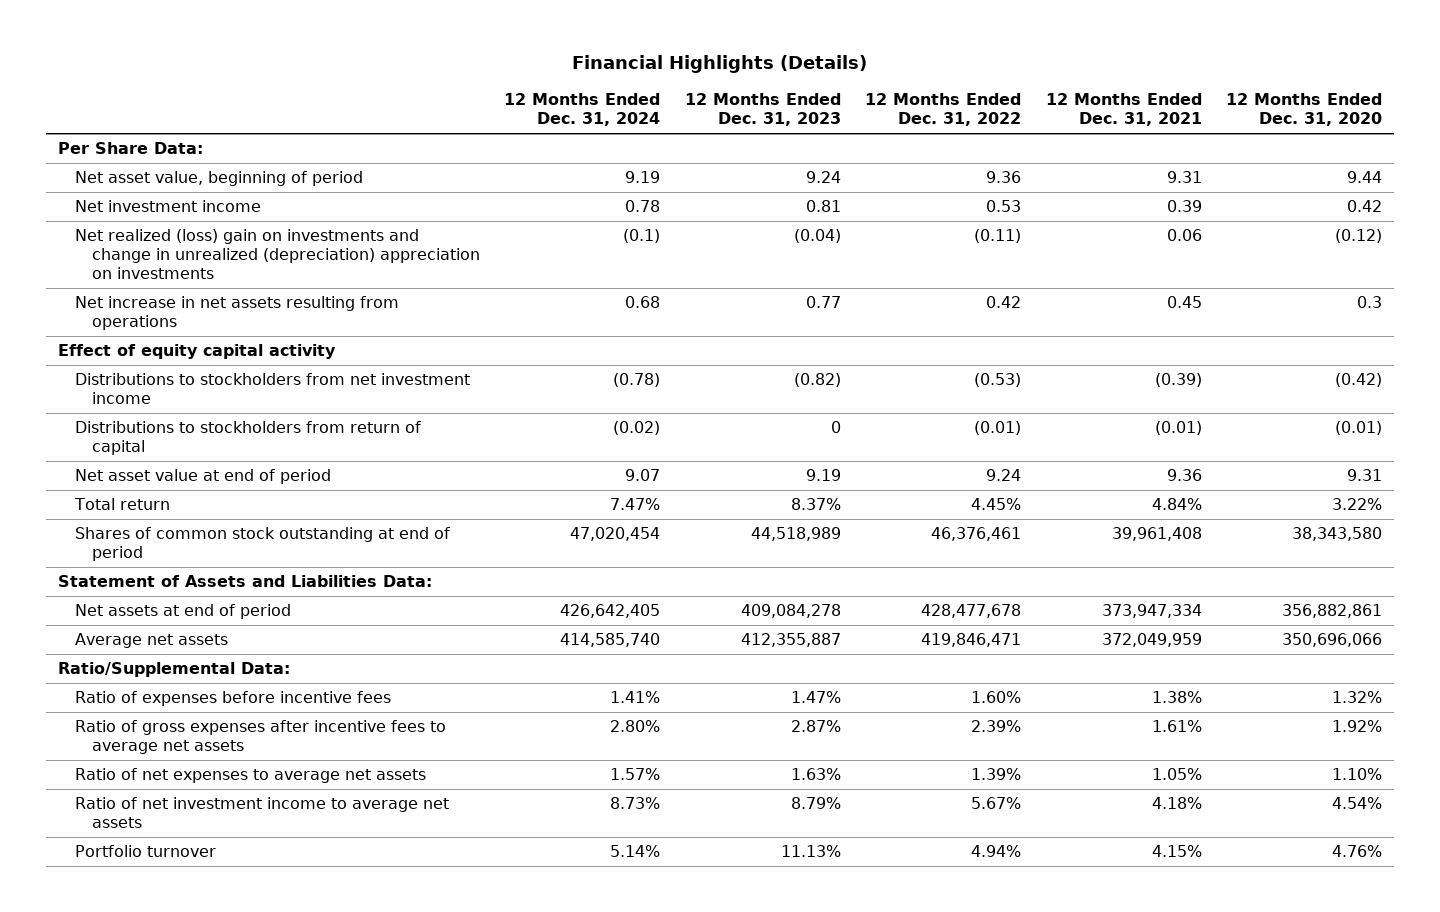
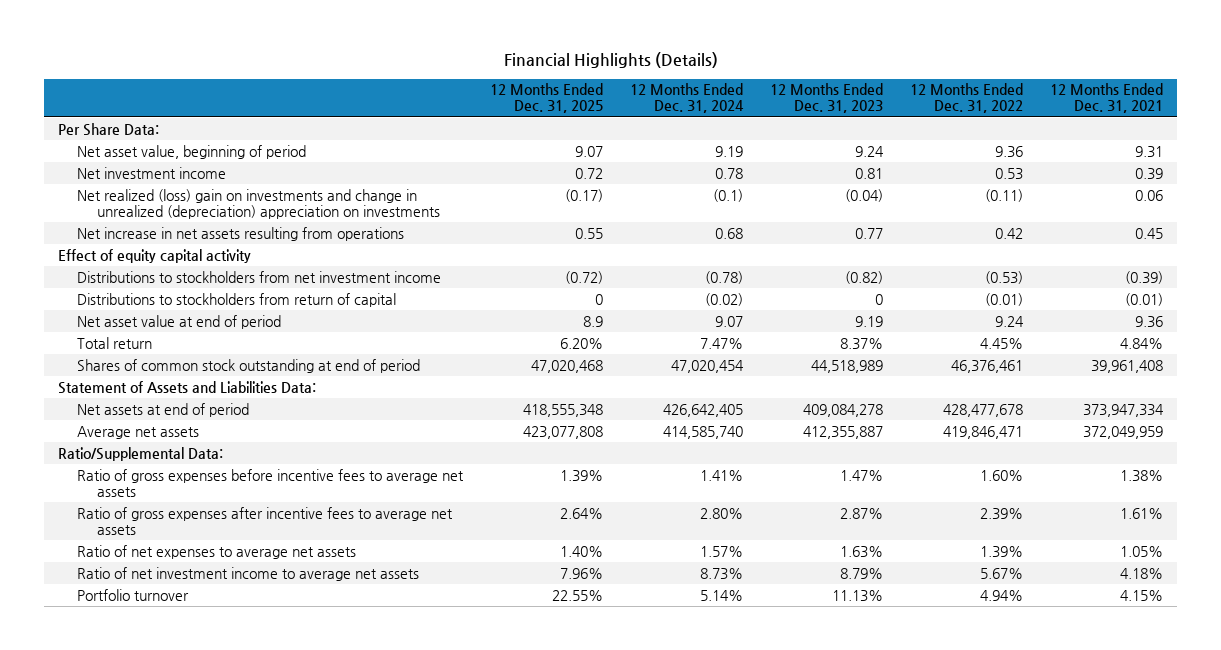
- | 12 Months Ended Dec. 31, 2024 | 12 Months Ended Dec. 31, 2023 | 12 Months Ended Dec. 31, 2022 | 12 Months Ended Dec. 31, 2021 | 12 Months Ended Dec. 31, 2020
+ | 12 Months Ended Dec. 31, 2025 | 12 Months Ended Dec. 31, 2024 | 12 Months Ended Dec. 31, 2023 | 12 Months Ended Dec. 31, 2022 | 12 Months Ended Dec. 31, 2021
- Ratio of expenses before incentive fees | 1.41% | 1.47% | 1.60% | 1.38% | 1.32%
+ Ratio of gross expenses before incentive fees to average net assets | 1.39% | 1.41% | 1.47% | 1.60% | 1.38%

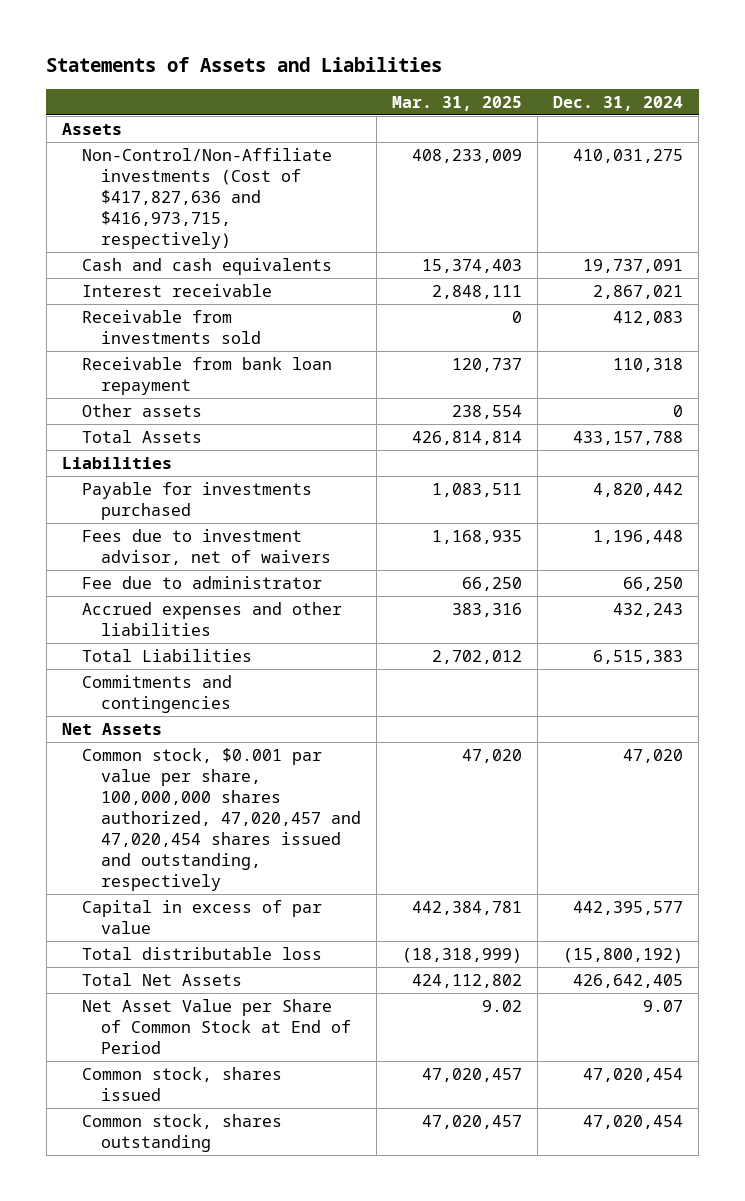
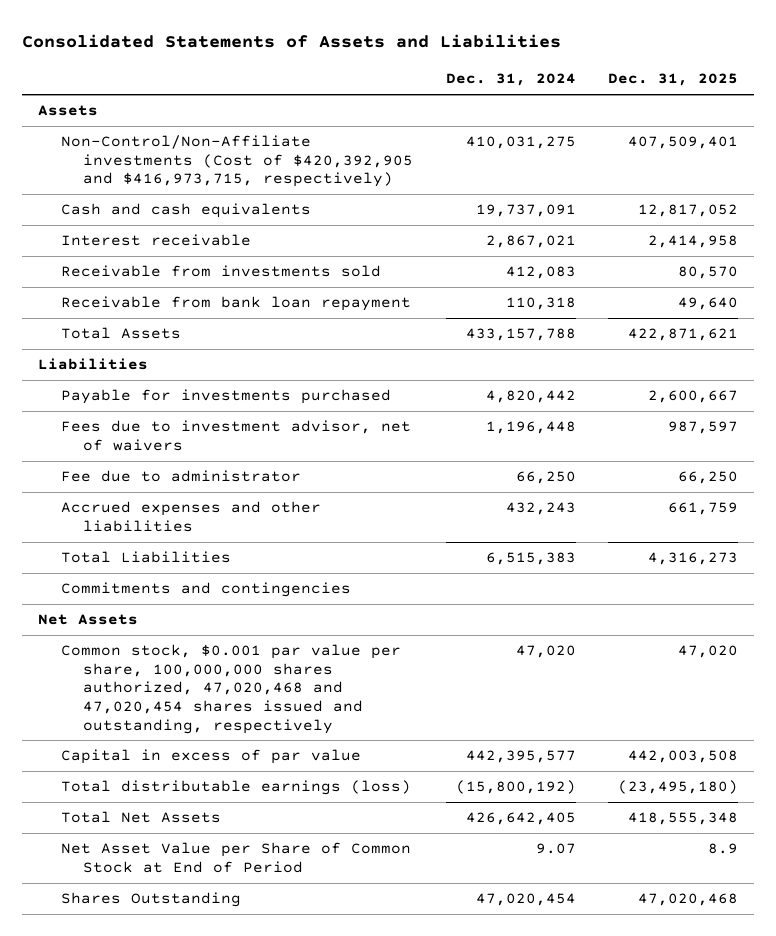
- Statements of Assets and Liabilities
+ Consolidated Statements of Assets and Liabilities
- | Mar. 31, 2025 | Dec. 31, 2024
+ | Dec. 31, 2024 | Dec. 31, 2025
- Non-Control/Non-Affiliate investments (Cost of $417,827,636 and $416,973,715, respectively) | 408,233,009 | 410,031,275
+ Non-Control/Non-Affiliate investments (Cost of $420,392,905 and $416,973,715, respectively) | 410,031,275 | 407,509,401
- Other assets | 238,554 | 0
- Common stock, $0.001 par value per share, 100,000,000 shares authorized, 47,020,457 and 47,020,454 shares issued and outstanding, respectively | 47,020 | 47,020
+ Common stock, $0.001 par value per share, 100,000,000 shares authorized, 47,020,468 and 47,020,454 shares issued and outstanding, respectively | 47,020 | 47,020
- Total distributable loss | (18,318,999) | (15,800,192)
+ Total distributable earnings (loss) | (15,800,192) | (23,495,180)
- Common stock, shares issued | 47,020,457 | 47,020,454
- Common stock, shares outstanding | 47,020,457 | 47,020,454
+ Shares Outstanding | 47,020,454 | 47,020,468

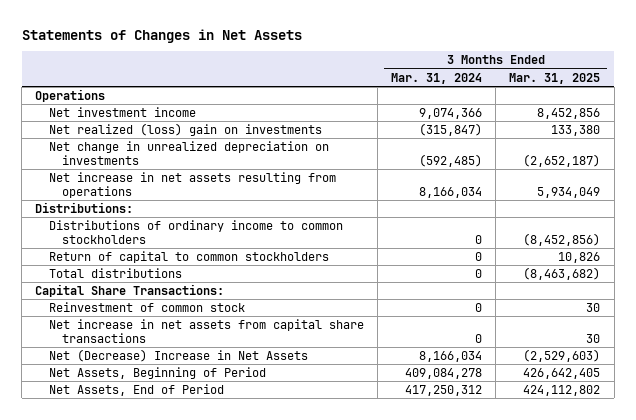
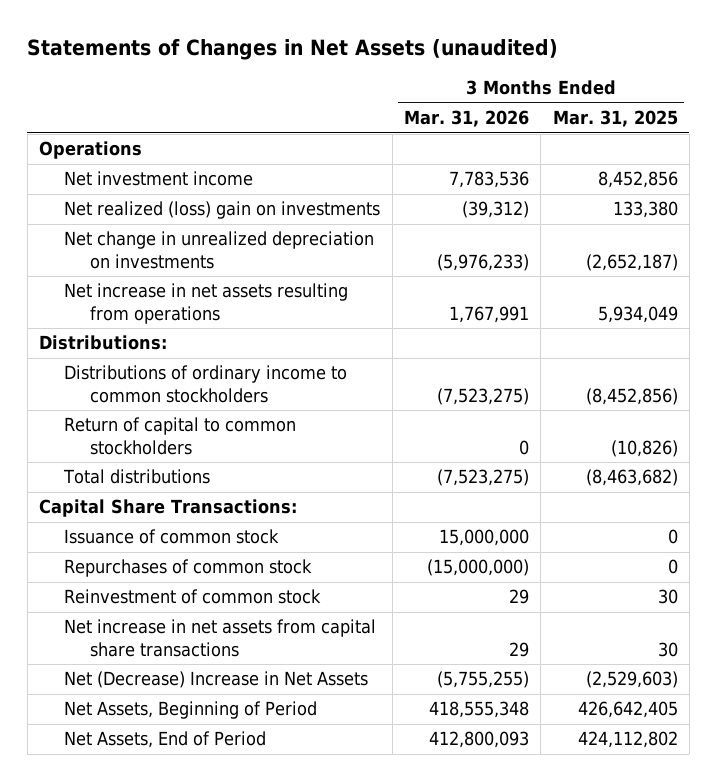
- Statements of Changes in Net Assets
+ Statements of Changes in Net Assets (unaudited)
- | 3 Months Ended Mar. 31, 2024 | 3 Months Ended Mar. 31, 2025
+ | 3 Months Ended Mar. 31, 2026 | 3 Months Ended Mar. 31, 2025
- Return of capital to common stockholders | 0 | 10,826
+ Return of capital to common stockholders | 0 | (10,826)
+ Issuance of common stock | 15,000,000 | 0
+ Repurchases of common stock | (15,000,000) | 0

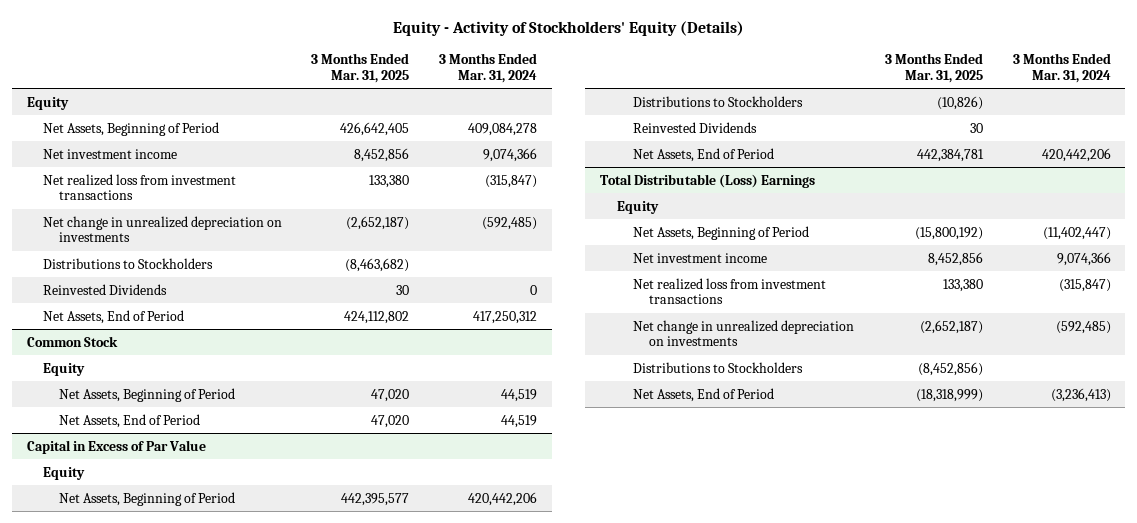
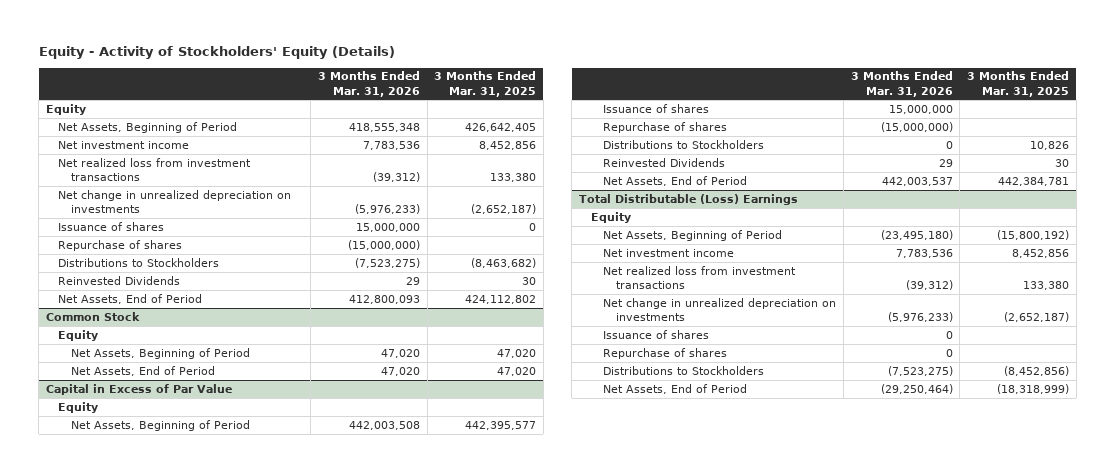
- | 3 Months Ended Mar. 31, 2025 | 3 Months Ended Mar. 31, 2024
+ | 3 Months Ended Mar. 31, 2026 | 3 Months Ended Mar. 31, 2025
+ Issuance of shares | 15,000,000 | 0
+ Repurchase of shares | (15,000,000) |
@ Capital in Excess of Par Value
- Distributions to Stockholders | (10,826) |
+ Issuance of shares | 15,000,000 |
+ Repurchase of shares | (15,000,000) |
+ Distributions to Stockholders | 0 | 10,826
@ Total Distributable (Loss) Earnings
+ Issuance of shares | 0 |
+ Repurchase of shares | 0 |

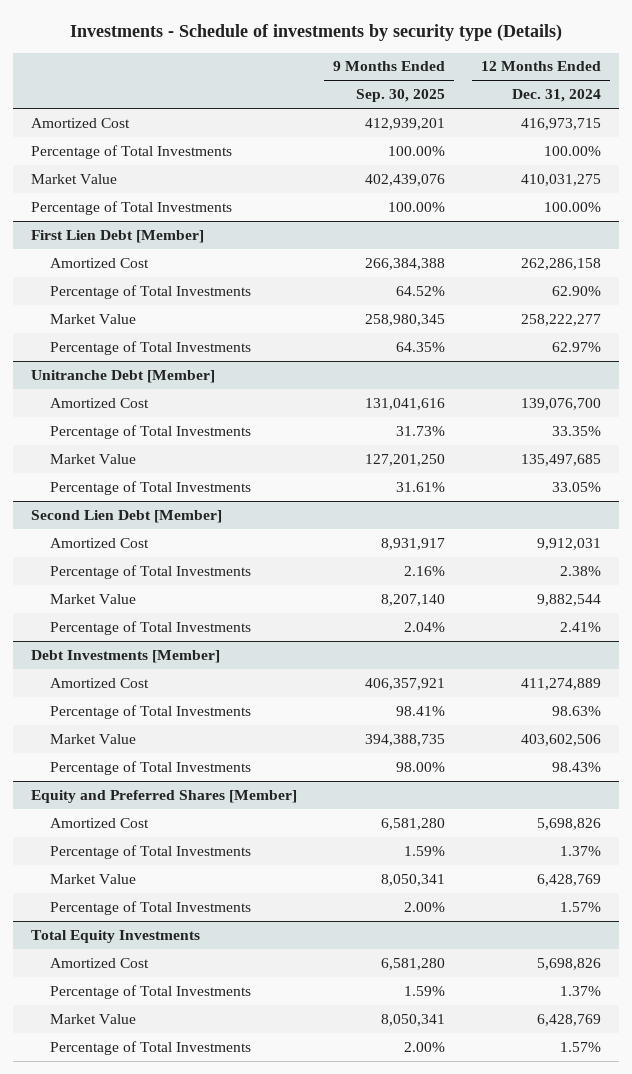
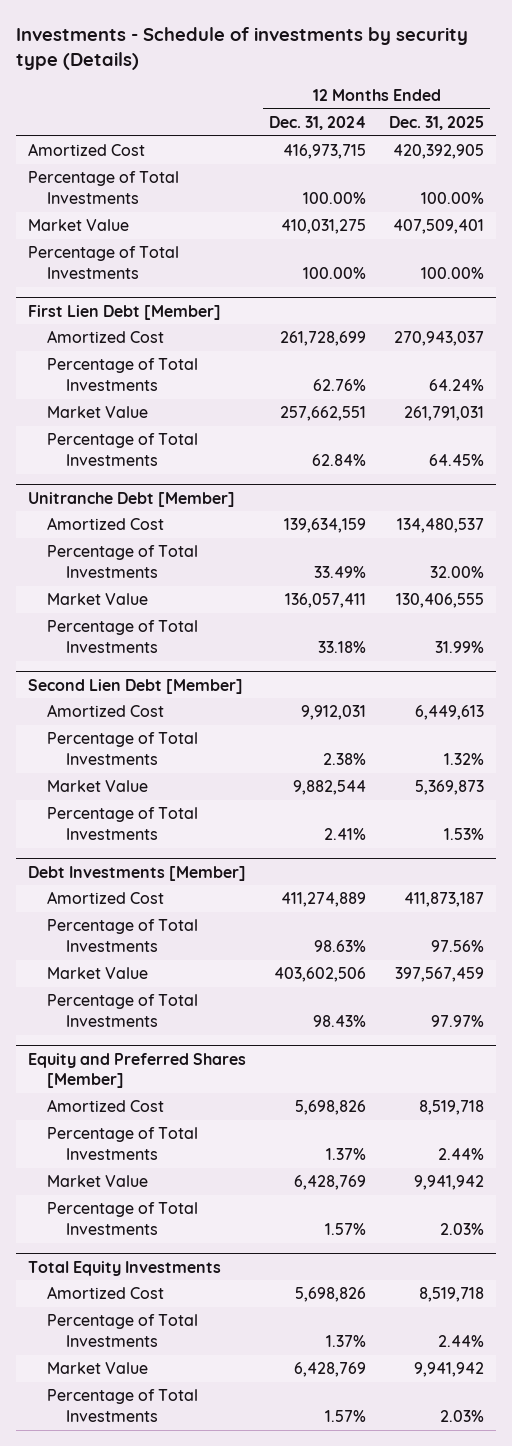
- | 9 Months Ended Sep. 30, 2025 | 12 Months Ended Dec. 31, 2024
+ | 12 Months Ended Dec. 31, 2024 | 12 Months Ended Dec. 31, 2025
@ First Lien Debt [Member]
- Amortized Cost | 266,384,388 | 262,286,158
- Percentage of Total Investments | 64.52% | 62.90%
- Market Value | 258,980,345 | 258,222,277
- Percentage of Total Investments | 64.35% | 62.97%
+ Amortized Cost | 261,728,699 | 270,943,037
+ Percentage of Total Investments | 62.76% | 64.24%
+ Market Value | 257,662,551 | 261,791,031
+ Percentage of Total Investments | 62.84% | 64.45%
@ Unitranche Debt [Member]
- Amortized Cost | 131,041,616 | 139,076,700
- Percentage of Total Investments | 31.73% | 33.35%
- Market Value | 127,201,250 | 135,497,685
- Percentage of Total Investments | 31.61% | 33.05%
+ Amortized Cost | 139,634,159 | 134,480,537
+ Percentage of Total Investments | 33.49% | 32.00%
+ Market Value | 136,057,411 | 130,406,555
+ Percentage of Total Investments | 33.18% | 31.99%

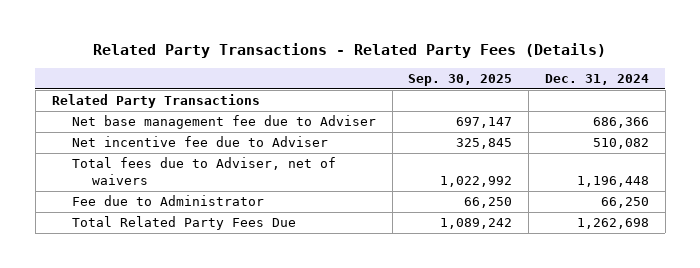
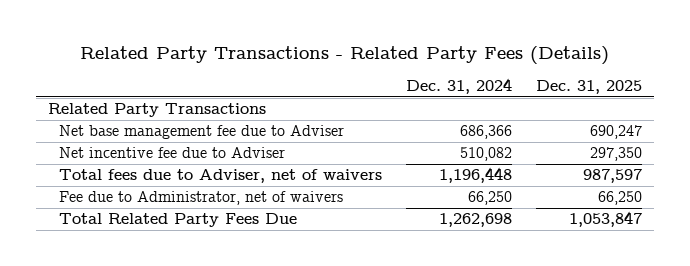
- | Sep. 30, 2025 | Dec. 31, 2024
+ | Dec. 31, 2024 | Dec. 31, 2025
- Fee due to Administrator | 66,250 | 66,250
+ Fee due to Administrator, net of waivers | 66,250 | 66,250

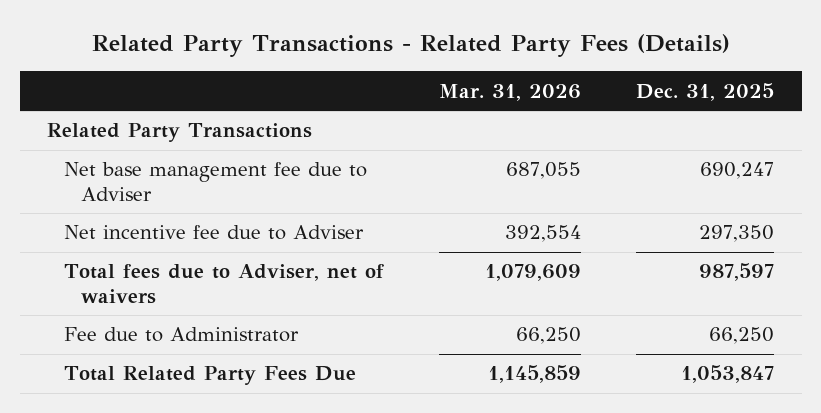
- | Dec. 31, 2024 | Dec. 31, 2025
+ | Mar. 31, 2026 | Dec. 31, 2025
- Fee due to Administrator, net of waivers | 66,250 | 66,250
+ Fee due to Administrator | 66,250 | 66,250

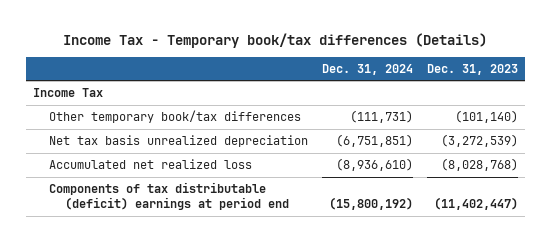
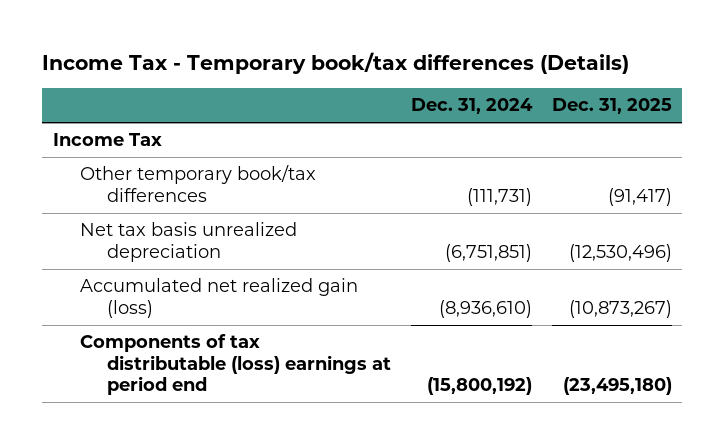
- | Dec. 31, 2024 | Dec. 31, 2023
+ | Dec. 31, 2024 | Dec. 31, 2025
- Accumulated net realized loss | (8,936,610) | (8,028,768)
- Components of tax distributable (deficit) earnings at period end | (15,800,192) | (11,402,447)
+ Accumulated net realized gain (loss) | (8,936,610) | (10,873,267)
+ Components of tax distributable (loss) earnings at period end | (15,800,192) | (23,495,180)

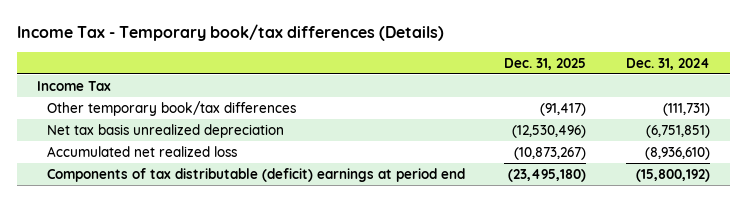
- | Dec. 31, 2024 | Dec. 31, 2025
+ | Dec. 31, 2025 | Dec. 31, 2024
- Accumulated net realized gain (loss) | (8,936,610) | (10,873,267)
- Components of tax distributable (loss) earnings at period end | (15,800,192) | (23,495,180)
+ Accumulated net realized loss | (10,873,267) | (8,936,610)
+ Components of tax distributable (deficit) earnings at period end | (23,495,180) | (15,800,192)

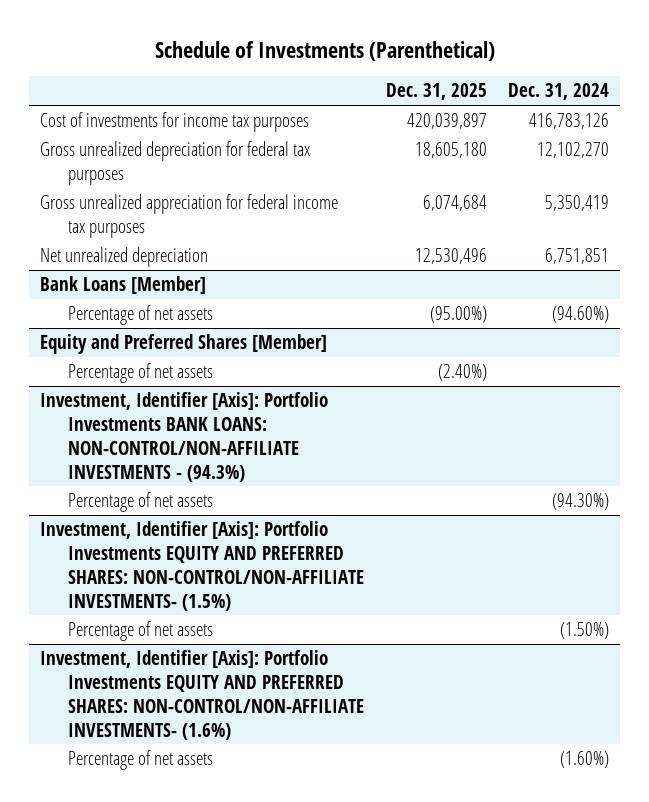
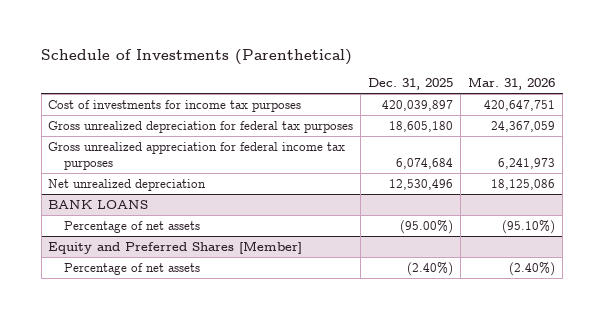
- | Dec. 31, 2025 | Dec. 31, 2024
+ | Dec. 31, 2025 | Mar. 31, 2026
- Bank Loans [Member]
+ BANK LOANS
- Investment, Identifier [Axis]: Portfolio Investments BANK LOANS: NON-CONTROL/NON-AFFILIATE INVESTMENTS - (94.3%)
- Percentage of net assets | | (94.30%)
- Investment, Identifier [Axis]: Portfolio Investments EQUITY AND PREFERRED SHARES: NON-CONTROL/NON-AFFILIATE INVESTMENTS- (1.5%)
- Percentage of net assets | | (1.50%)
- Investment, Identifier [Axis]: Portfolio Investments EQUITY AND PREFERRED SHARES: NON-CONTROL/NON-AFFILIATE INVESTMENTS- (1.6%)
- Percentage of net assets | | (1.60%)

